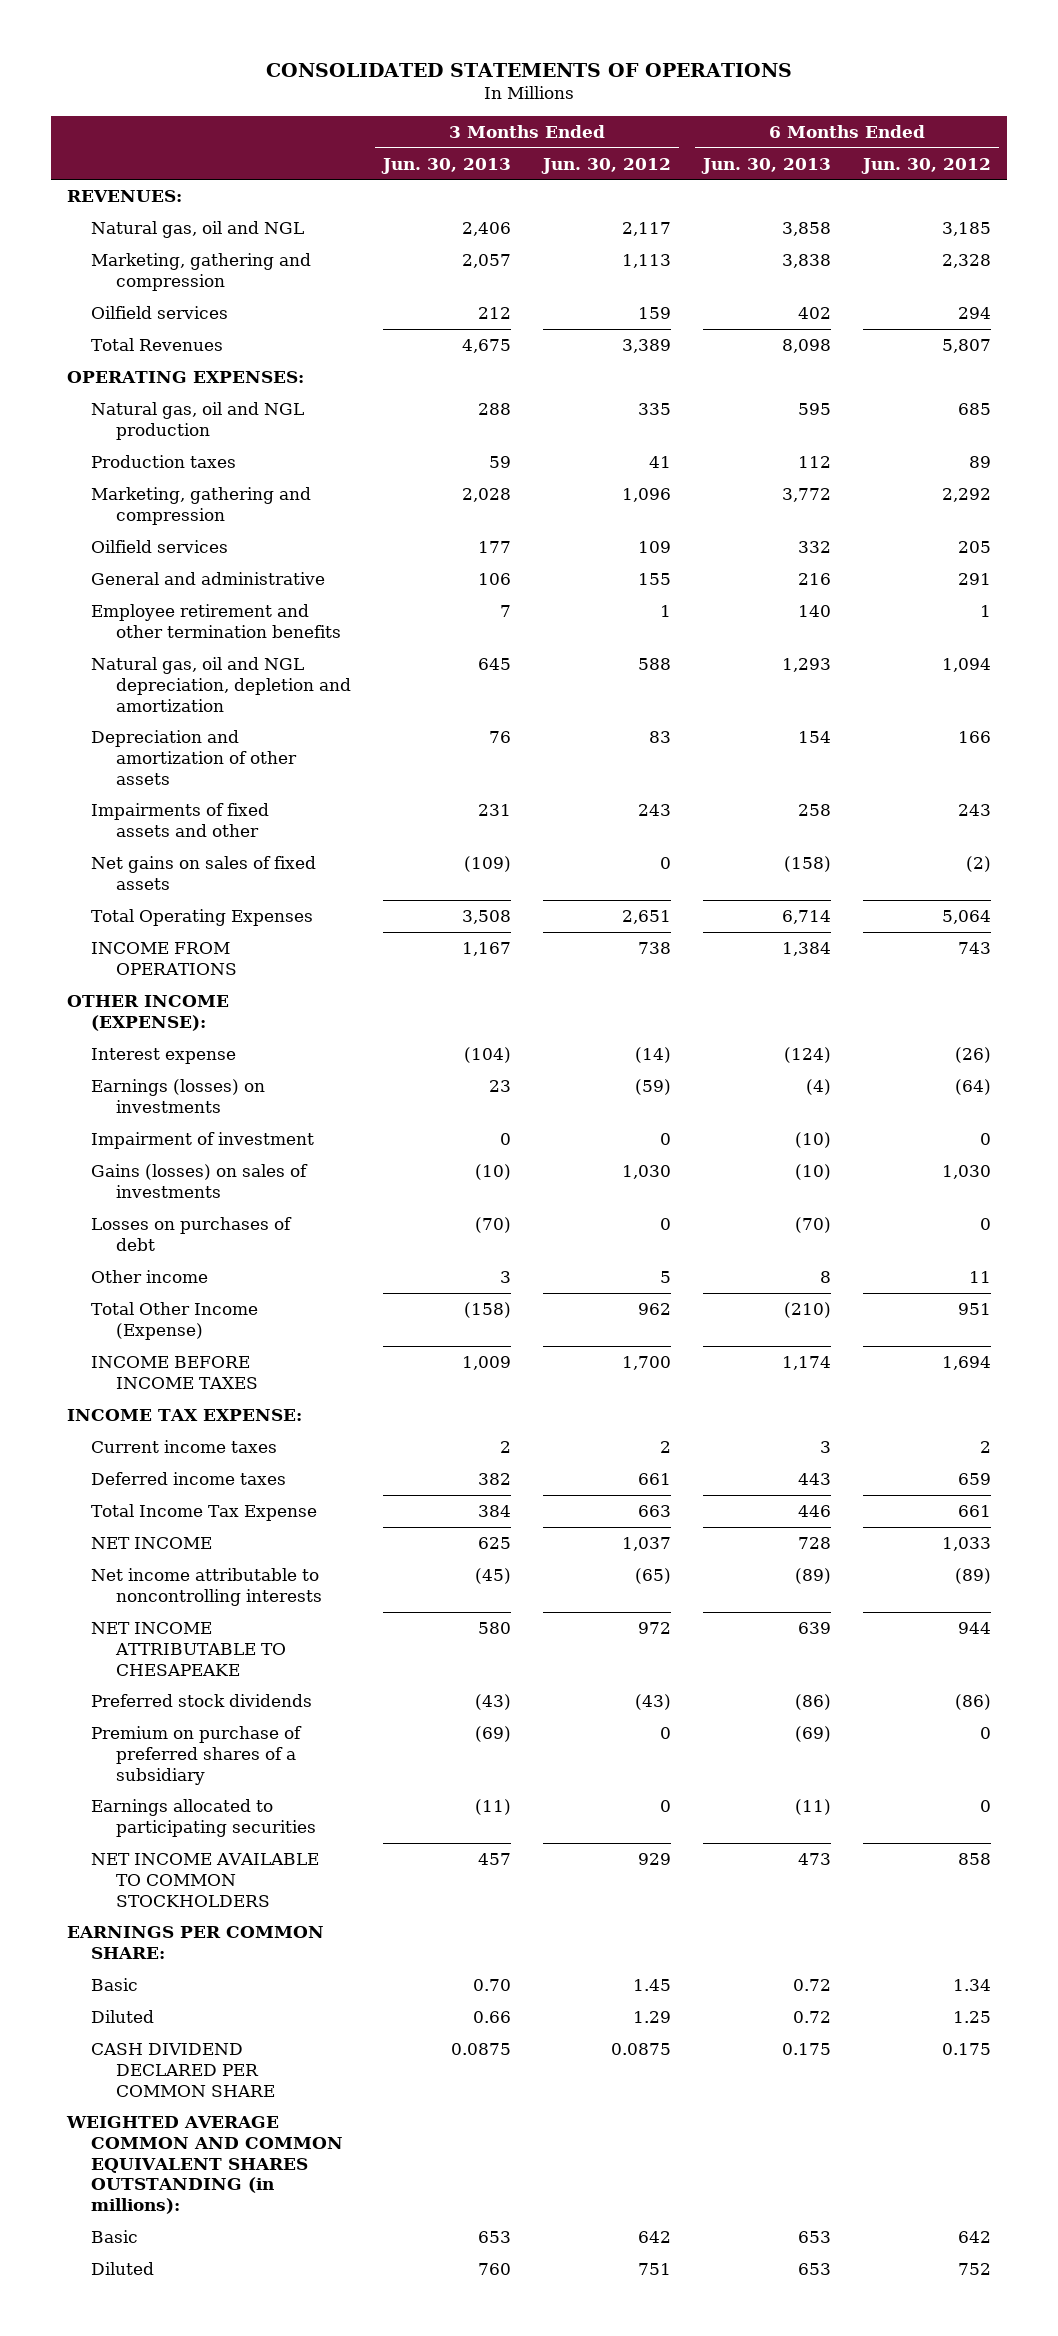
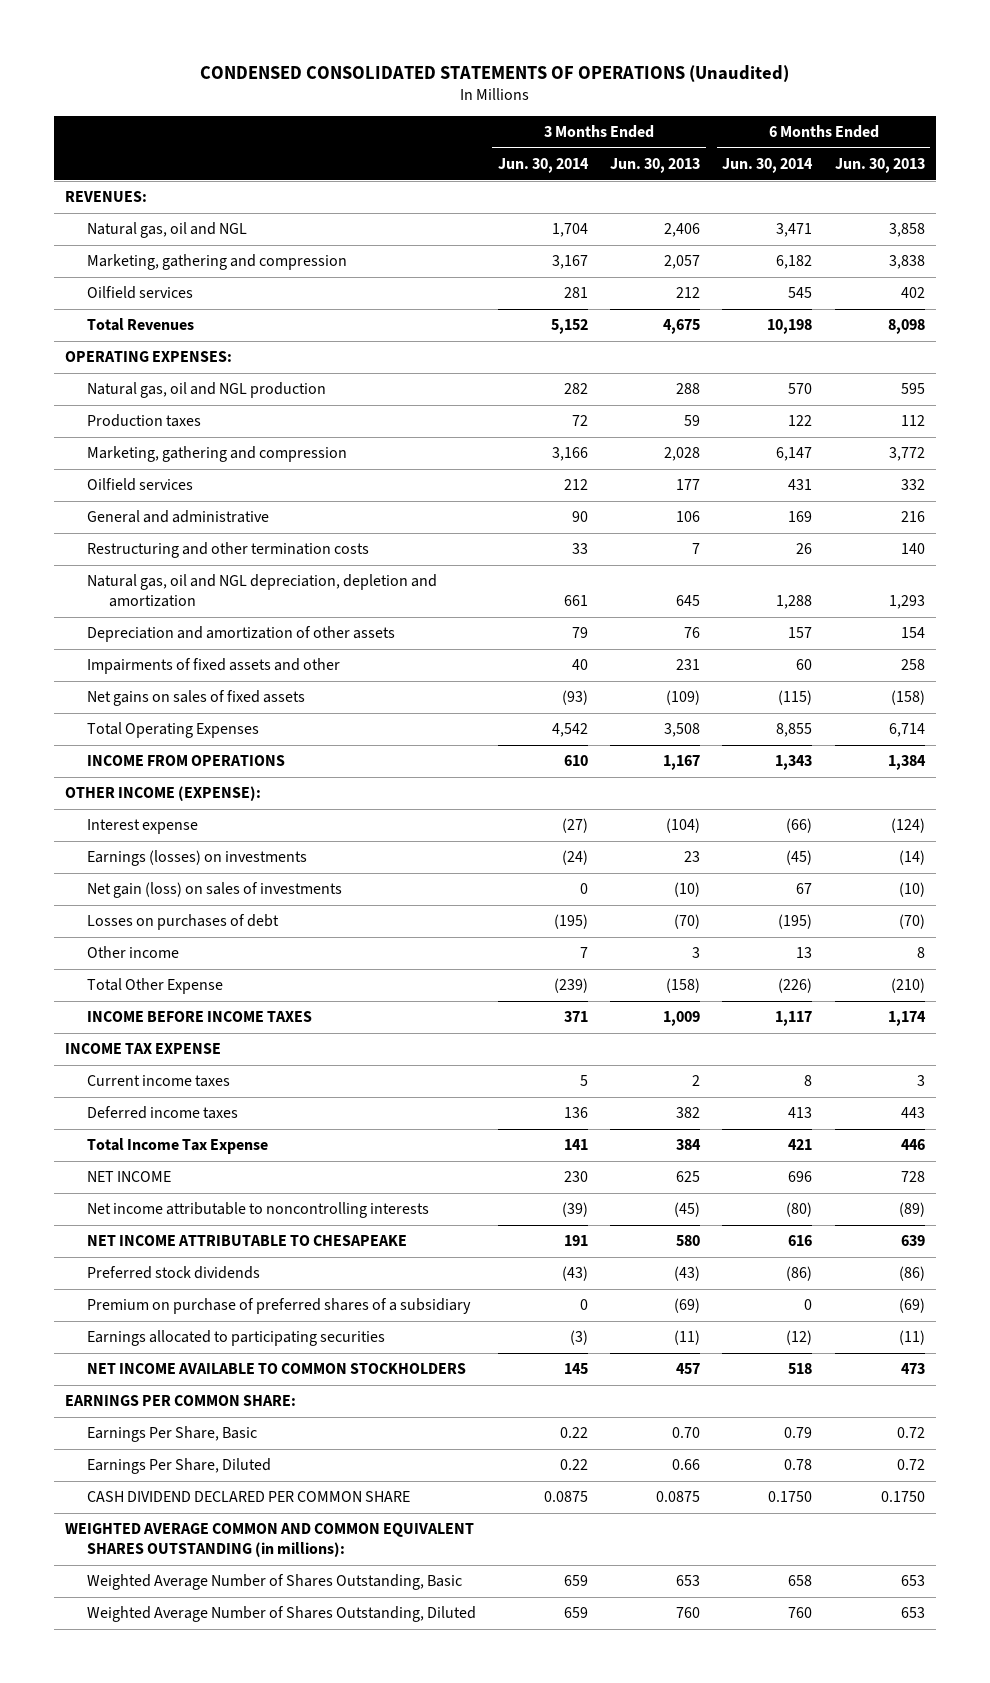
- CONSOLIDATED STATEMENTS OF OPERATIONS
+ CONDENSED CONSOLIDATED STATEMENTS OF OPERATIONS (Unaudited)
- | 3 Months Ended Jun. 30, 2013 | 3 Months Ended Jun. 30, 2012 | 6 Months Ended Jun. 30, 2013 | 6 Months Ended Jun. 30, 2012
+ | 3 Months Ended Jun. 30, 2014 | 3 Months Ended Jun. 30, 2013 | 6 Months Ended Jun. 30, 2014 | 6 Months Ended Jun. 30, 2013
- Employee retirement and other termination benefits | 7 | 1 | 140 | 1
+ Restructuring and other termination costs | 33 | 7 | 26 | 140
- Earnings (losses) on investments | 23 | (59) | (4) | (64)
- Impairment of investment | 0 | 0 | (10) | 0
- Gains (losses) on sales of investments | (10) | 1,030 | (10) | 1,030
+ Earnings (losses) on investments | (24) | 23 | (45) | (14)
+ Net gain (loss) on sales of investments | 0 | (10) | 67 | (10)
- Total Other Income (Expense) | (158) | 962 | (210) | 951
+ Total Other Expense | (239) | (158) | (226) | (210)
- INCOME TAX EXPENSE:
+ INCOME TAX EXPENSE
- Basic | 0.70 | 1.45 | 0.72 | 1.34
- Diluted | 0.66 | 1.29 | 0.72 | 1.25
- CASH DIVIDEND DECLARED PER COMMON SHARE | 0.0875 | 0.0875 | 0.175 | 0.175
+ Earnings Per Share, Basic | 0.22 | 0.70 | 0.79 | 0.72
+ Earnings Per Share, Diluted | 0.22 | 0.66 | 0.78 | 0.72
+ CASH DIVIDEND DECLARED PER COMMON SHARE | 0.0875 | 0.0875 | 0.1750 | 0.1750
- Basic | 653 | 642 | 653 | 642
- Diluted | 760 | 751 | 653 | 752
+ Weighted Average Number of Shares Outstanding, Basic | 659 | 653 | 658 | 653
+ Weighted Average Number of Shares Outstanding, Diluted | 659 | 760 | 760 | 653

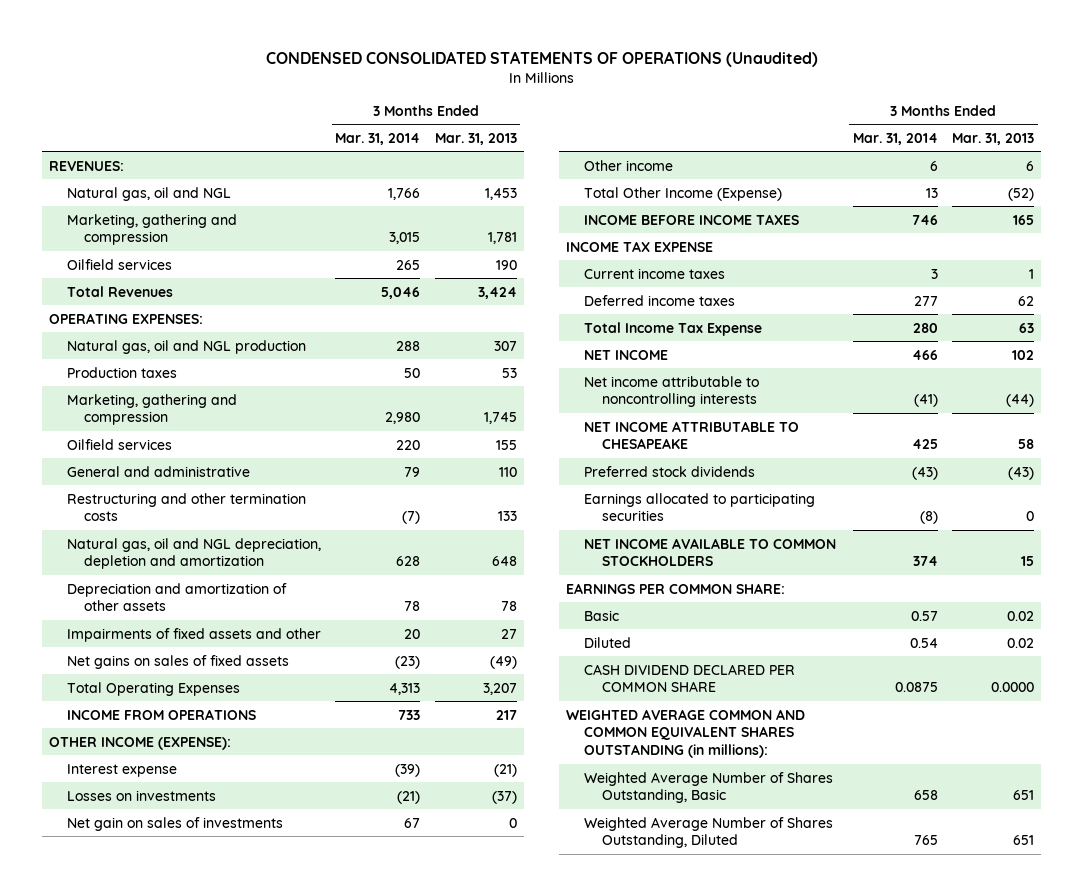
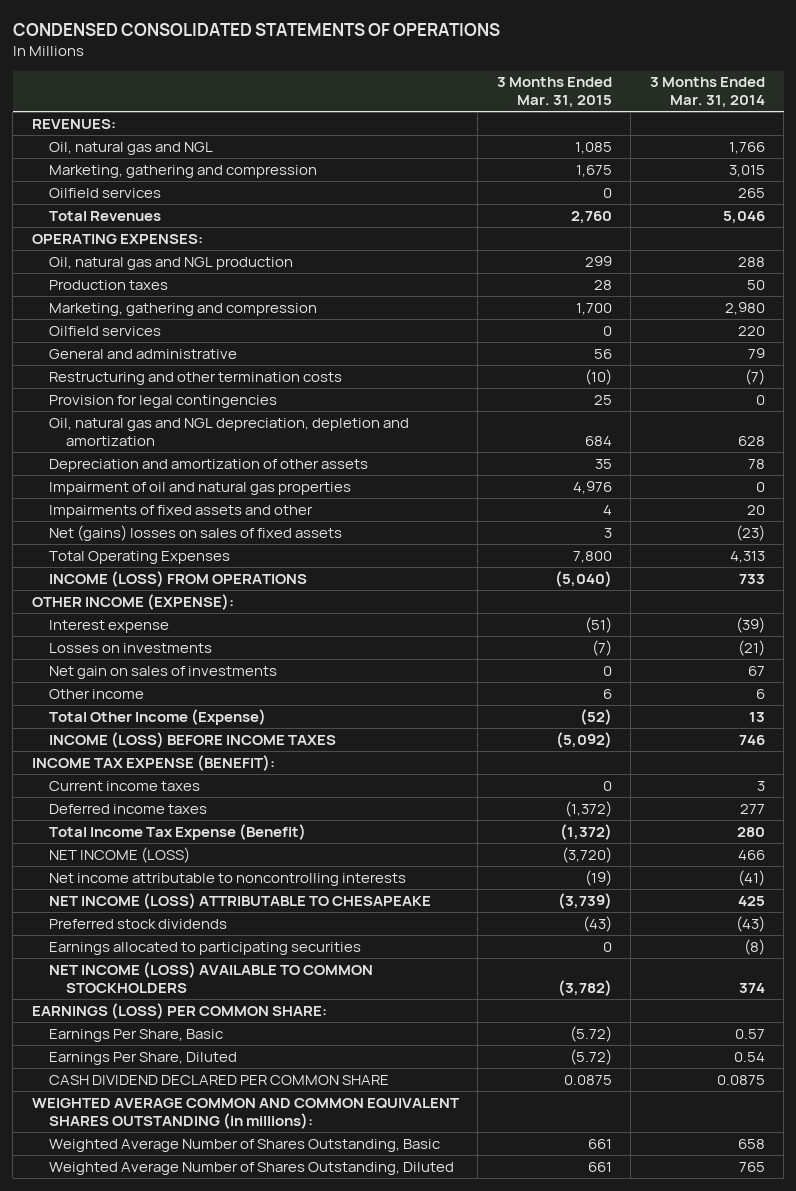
- CONDENSED CONSOLIDATED STATEMENTS OF OPERATIONS (Unaudited)
+ CONDENSED CONSOLIDATED STATEMENTS OF OPERATIONS
- | 3 Months Ended Mar. 31, 2014 | 3 Months Ended Mar. 31, 2013
+ | 3 Months Ended Mar. 31, 2015 | 3 Months Ended Mar. 31, 2014
- Natural gas, oil and NGL | 1,766 | 1,453
+ Oil, natural gas and NGL | 1,085 | 1,766
- Natural gas, oil and NGL production | 288 | 307
+ Oil, natural gas and NGL production | 299 | 288
- Natural gas, oil and NGL depreciation, depletion and amortization | 628 | 648
+ Provision for legal contingencies | 25 | 0
+ Oil, natural gas and NGL depreciation, depletion and amortization | 684 | 628
+ Impairment of oil and natural gas properties | 4,976 | 0
- Net gains on sales of fixed assets | (23) | (49)
+ Net (gains) losses on sales of fixed assets | 3 | (23)
- INCOME FROM OPERATIONS | 733 | 217
+ INCOME (LOSS) FROM OPERATIONS | (5,040) | 733
- INCOME BEFORE INCOME TAXES | 746 | 165
- INCOME TAX EXPENSE
+ INCOME (LOSS) BEFORE INCOME TAXES | (5,092) | 746
+ INCOME TAX EXPENSE (BENEFIT):
- Total Income Tax Expense | 280 | 63
- NET INCOME | 466 | 102
+ Total Income Tax Expense (Benefit) | (1,372) | 280
+ NET INCOME (LOSS) | (3,720) | 466
- NET INCOME ATTRIBUTABLE TO CHESAPEAKE | 425 | 58
+ NET INCOME (LOSS) ATTRIBUTABLE TO CHESAPEAKE | (3,739) | 425
- NET INCOME AVAILABLE TO COMMON STOCKHOLDERS | 374 | 15
- EARNINGS PER COMMON SHARE:
- Basic | 0.57 | 0.02
- Diluted | 0.54 | 0.02
+ NET INCOME (LOSS) AVAILABLE TO COMMON STOCKHOLDERS | (3,782) | 374
+ EARNINGS (LOSS) PER COMMON SHARE:
+ Earnings Per Share, Basic | (5.72) | 0.57
+ Earnings Per Share, Diluted | (5.72) | 0.54

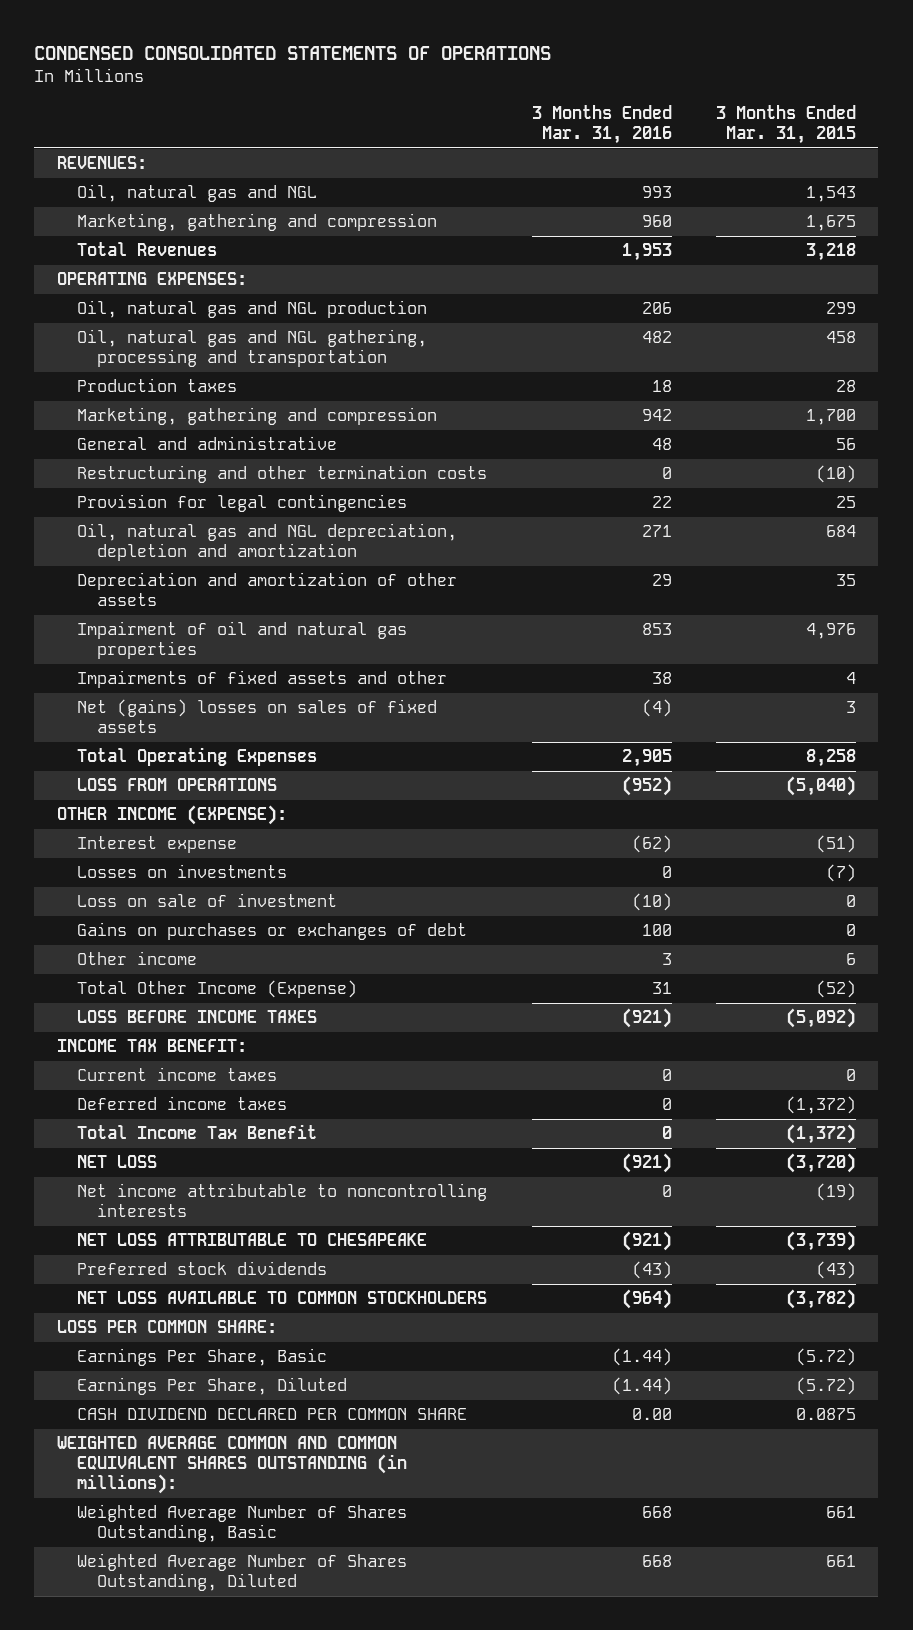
- | 3 Months Ended Mar. 31, 2015 | 3 Months Ended Mar. 31, 2014
+ | 3 Months Ended Mar. 31, 2016 | 3 Months Ended Mar. 31, 2015
- Oil, natural gas and NGL | 1,085 | 1,766
+ Oil, natural gas and NGL | 993 | 1,543
- Oilfield services | 0 | 265
- Total Revenues | 2,760 | 5,046
+ Total Revenues | 1,953 | 3,218
+ Oil, natural gas and NGL gathering, processing and transportation | 482 | 458
- Oilfield services | 0 | 220
- Total Operating Expenses | 7,800 | 4,313
- INCOME (LOSS) FROM OPERATIONS | (5,040) | 733
+ Total Operating Expenses | 2,905 | 8,258
+ LOSS FROM OPERATIONS | (952) | (5,040)
- Net gain on sales of investments | 0 | 67
+ Loss on sale of investment | (10) | 0
+ Gains on purchases or exchanges of debt | 100 | 0
- INCOME (LOSS) BEFORE INCOME TAXES | (5,092) | 746
- INCOME TAX EXPENSE (BENEFIT):
+ LOSS BEFORE INCOME TAXES | (921) | (5,092)
+ INCOME TAX BENEFIT:
- Total Income Tax Expense (Benefit) | (1,372) | 280
- NET INCOME (LOSS) | (3,720) | 466
+ Total Income Tax Benefit | 0 | (1,372)
+ NET LOSS | (921) | (3,720)
- NET INCOME (LOSS) ATTRIBUTABLE TO CHESAPEAKE | (3,739) | 425
+ NET LOSS ATTRIBUTABLE TO CHESAPEAKE | (921) | (3,739)
- Earnings allocated to participating securities | 0 | (8)
- NET INCOME (LOSS) AVAILABLE TO COMMON STOCKHOLDERS | (3,782) | 374
- EARNINGS (LOSS) PER COMMON SHARE:
+ NET LOSS AVAILABLE TO COMMON STOCKHOLDERS | (964) | (3,782)
+ LOSS PER COMMON SHARE:

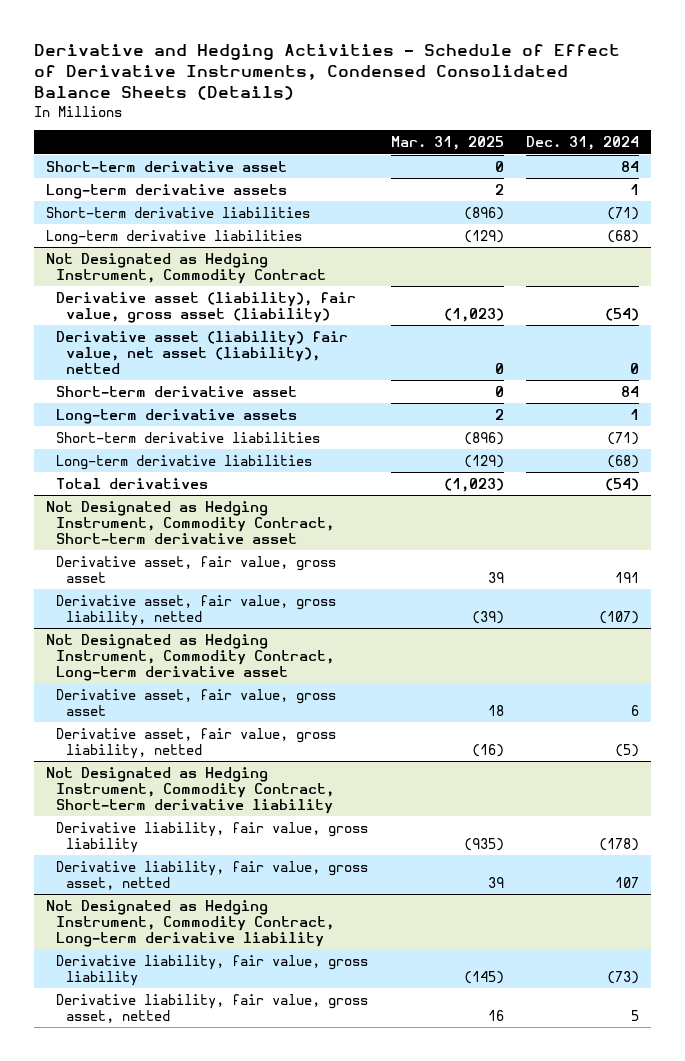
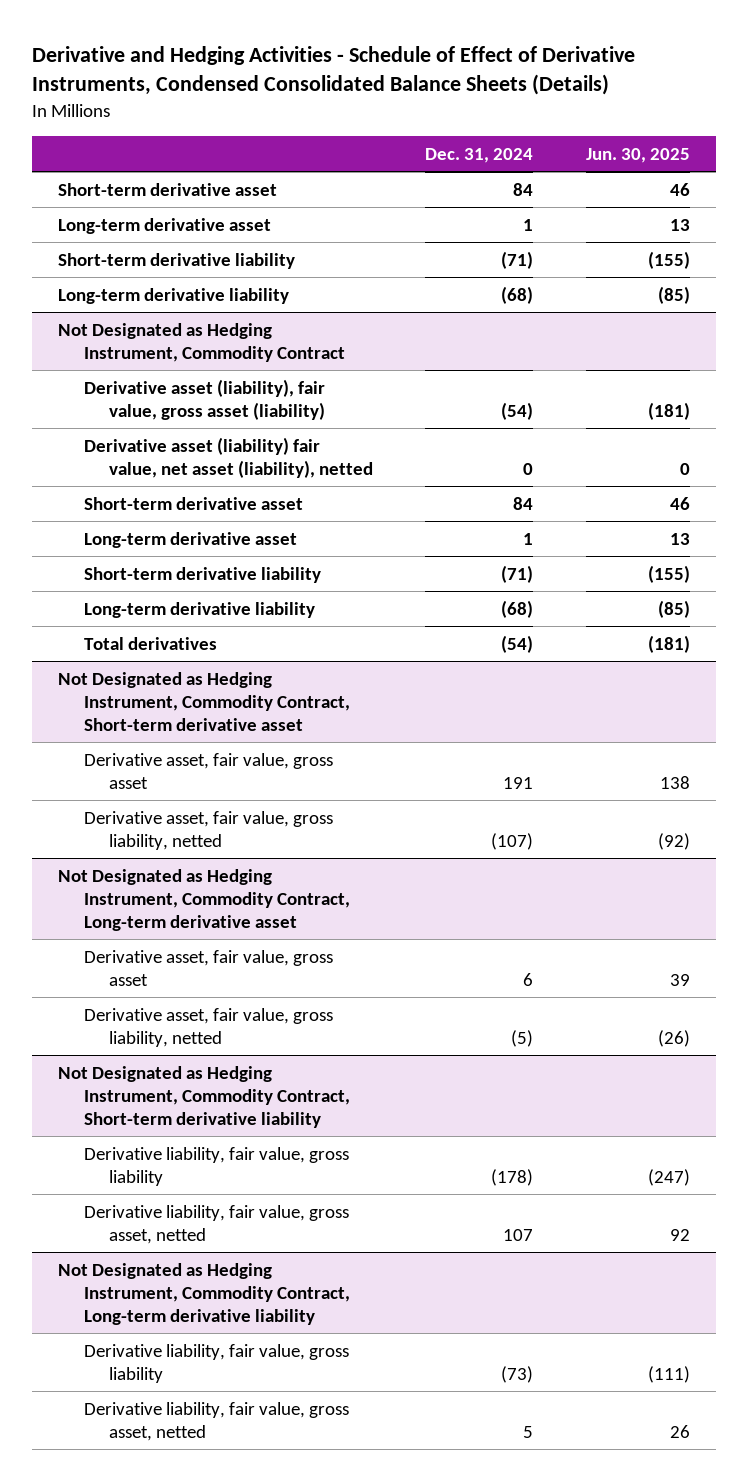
- | Mar. 31, 2025 | Dec. 31, 2024
+ | Dec. 31, 2024 | Jun. 30, 2025
- Long-term derivative assets | 2 | 1
- Short-term derivative liabilities | (896) | (71)
- Long-term derivative liabilities | (129) | (68)
+ Long-term derivative asset | 1 | 13
+ Short-term derivative liability | (71) | (155)
+ Long-term derivative liability | (68) | (85)
@ Not Designated as Hedging Instrument, Commodity Contract
- Long-term derivative assets | 2 | 1
- Short-term derivative liabilities | (896) | (71)
- Long-term derivative liabilities | (129) | (68)
+ Long-term derivative asset | 1 | 13
+ Short-term derivative liability | (71) | (155)
+ Long-term derivative liability | (68) | (85)

